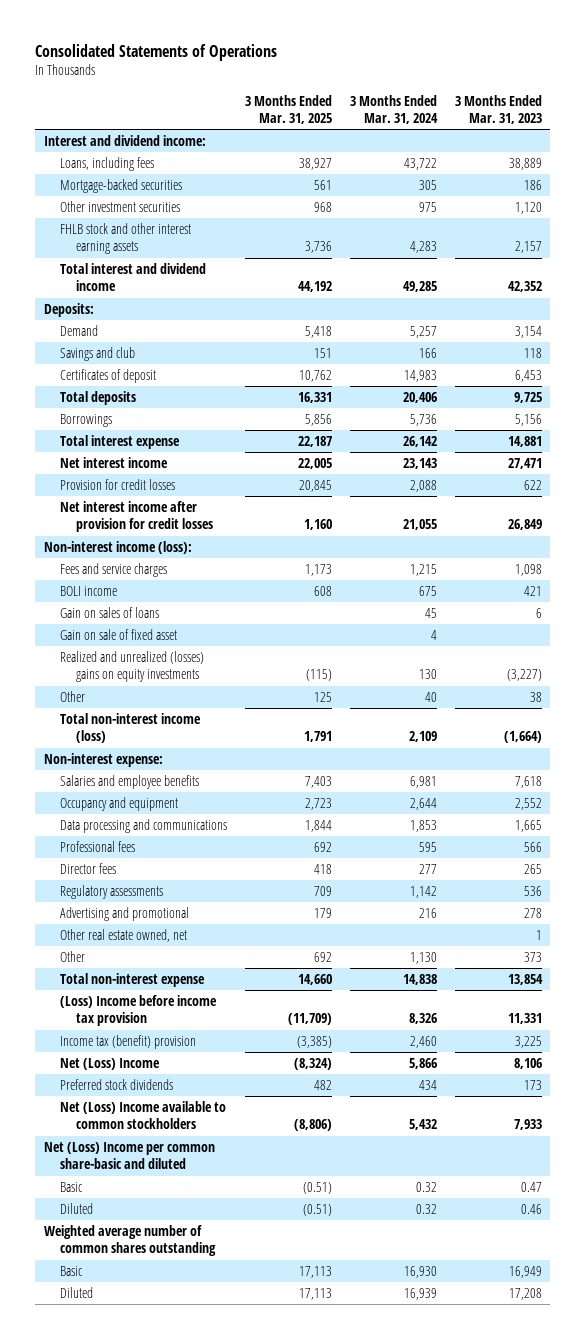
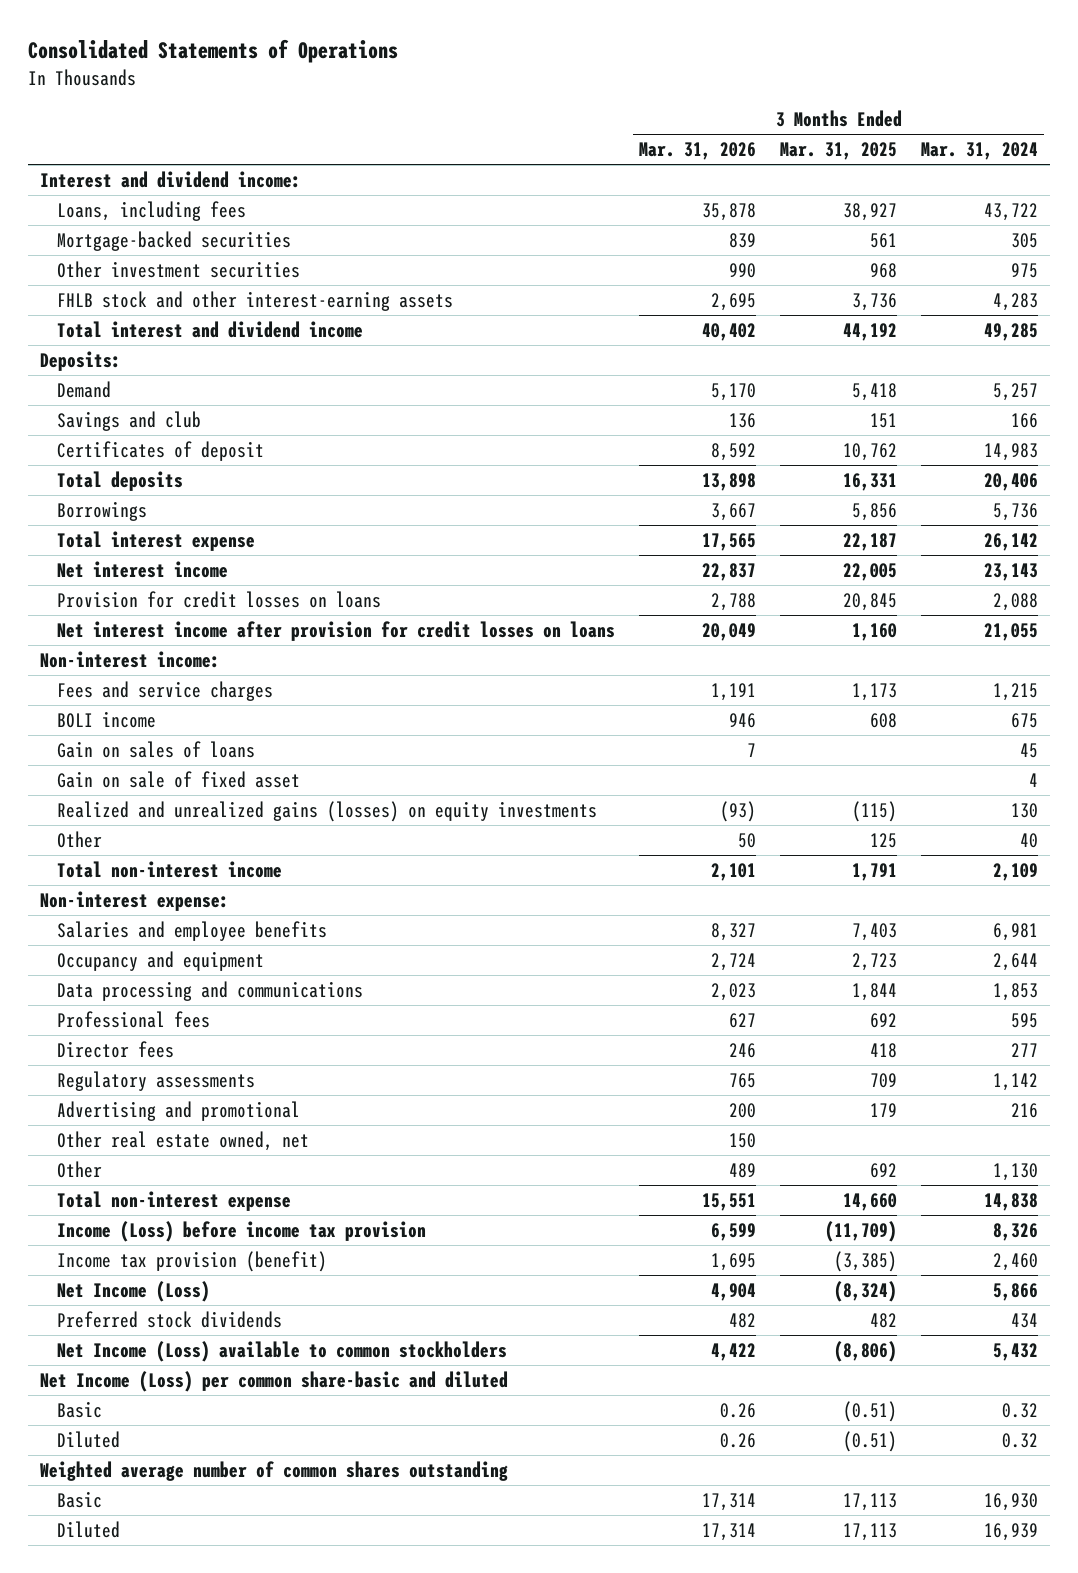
- | 3 Months Ended Mar. 31, 2025 | 3 Months Ended Mar. 31, 2024 | 3 Months Ended Mar. 31, 2023
+ | 3 Months Ended Mar. 31, 2026 | 3 Months Ended Mar. 31, 2025 | 3 Months Ended Mar. 31, 2024
- FHLB stock and other interest earning assets | 3,736 | 4,283 | 2,157
+ FHLB stock and other interest-earning assets | 2,695 | 3,736 | 4,283
- Provision for credit losses | 20,845 | 2,088 | 622
- Net interest income after provision for credit losses | 1,160 | 21,055 | 26,849
- Non-interest income (loss):
+ Provision for credit losses on loans | 2,788 | 20,845 | 2,088
+ Net interest income after provision for credit losses on loans | 20,049 | 1,160 | 21,055
+ Non-interest income:
- Realized and unrealized (losses) gains on equity investments | (115) | 130 | (3,227)
+ Realized and unrealized gains (losses) on equity investments | (93) | (115) | 130
- Total non-interest income (loss) | 1,791 | 2,109 | (1,664)
+ Total non-interest income | 2,101 | 1,791 | 2,109
- (Loss) Income before income tax provision | (11,709) | 8,326 | 11,331
- Income tax (benefit) provision | (3,385) | 2,460 | 3,225
- Net (Loss) Income | (8,324) | 5,866 | 8,106
+ Income (Loss) before income tax provision | 6,599 | (11,709) | 8,326
+ Income tax provision (benefit) | 1,695 | (3,385) | 2,460
+ Net Income (Loss) | 4,904 | (8,324) | 5,866
- Net (Loss) Income available to common stockholders | (8,806) | 5,432 | 7,933
- Net (Loss) Income per common share-basic and diluted
+ Net Income (Loss) available to common stockholders | 4,422 | (8,806) | 5,432
+ Net Income (Loss) per common share-basic and diluted

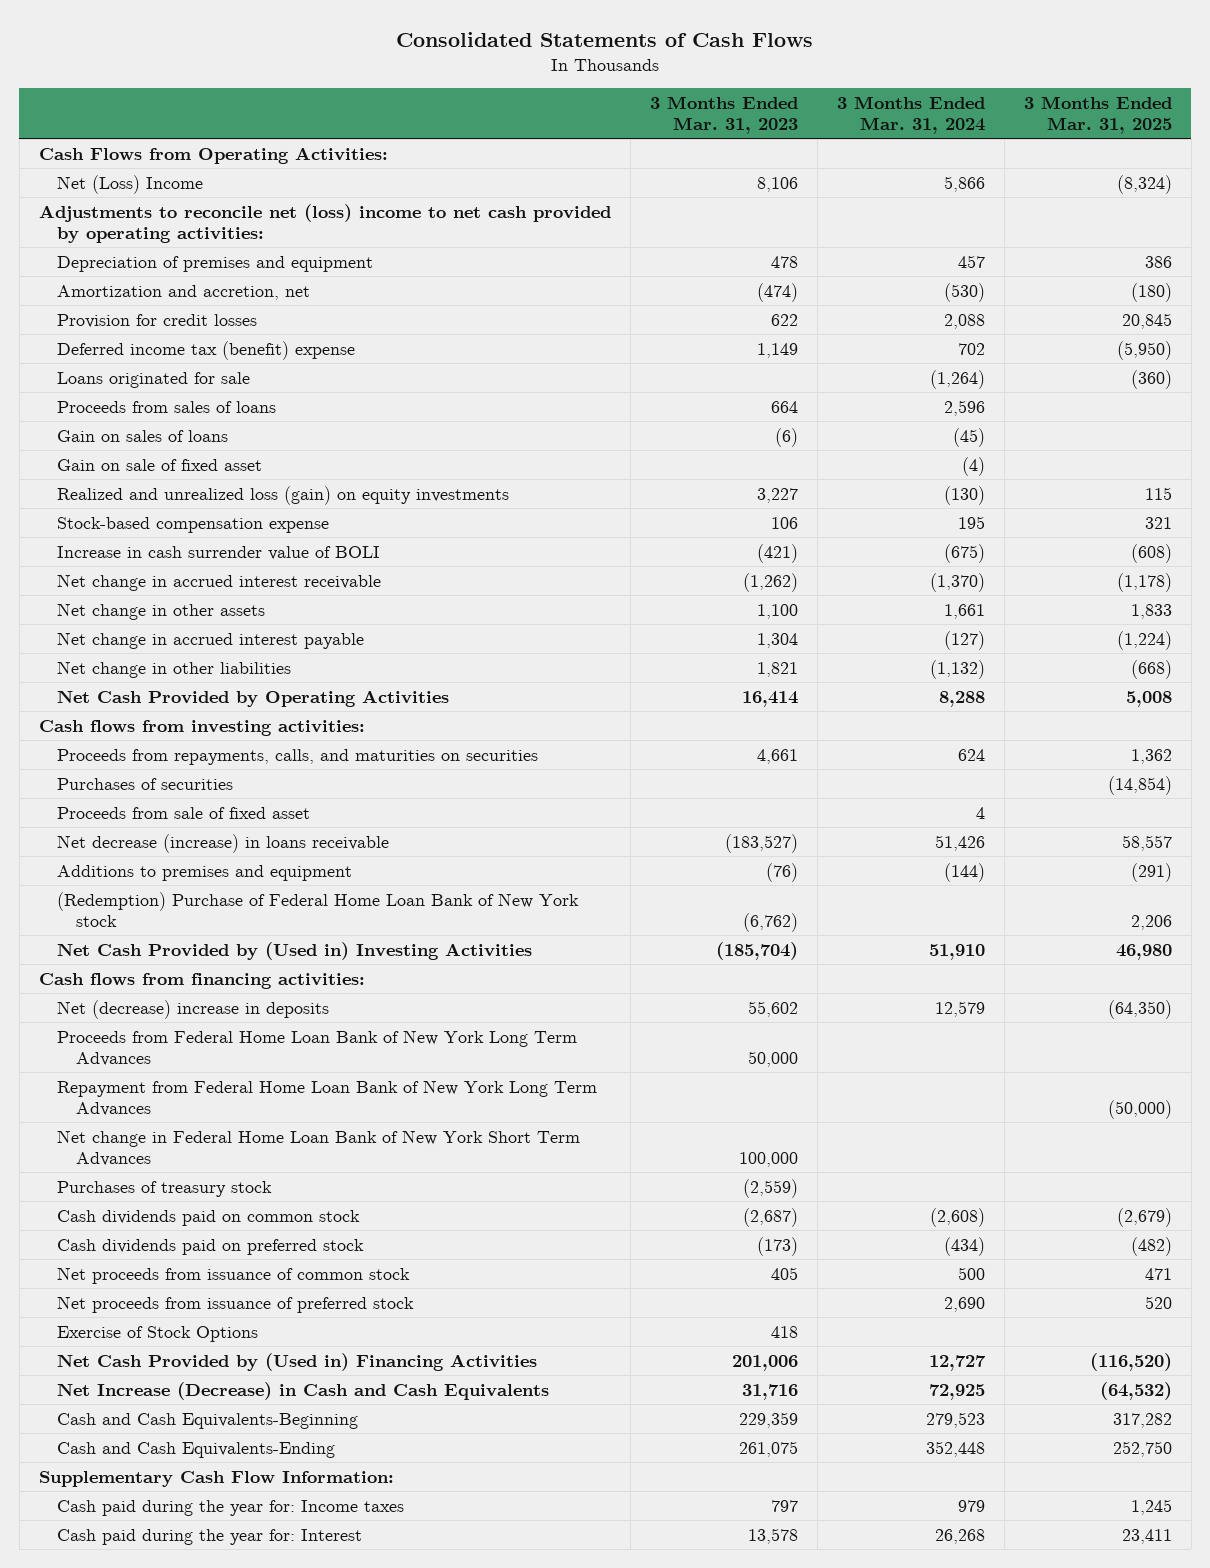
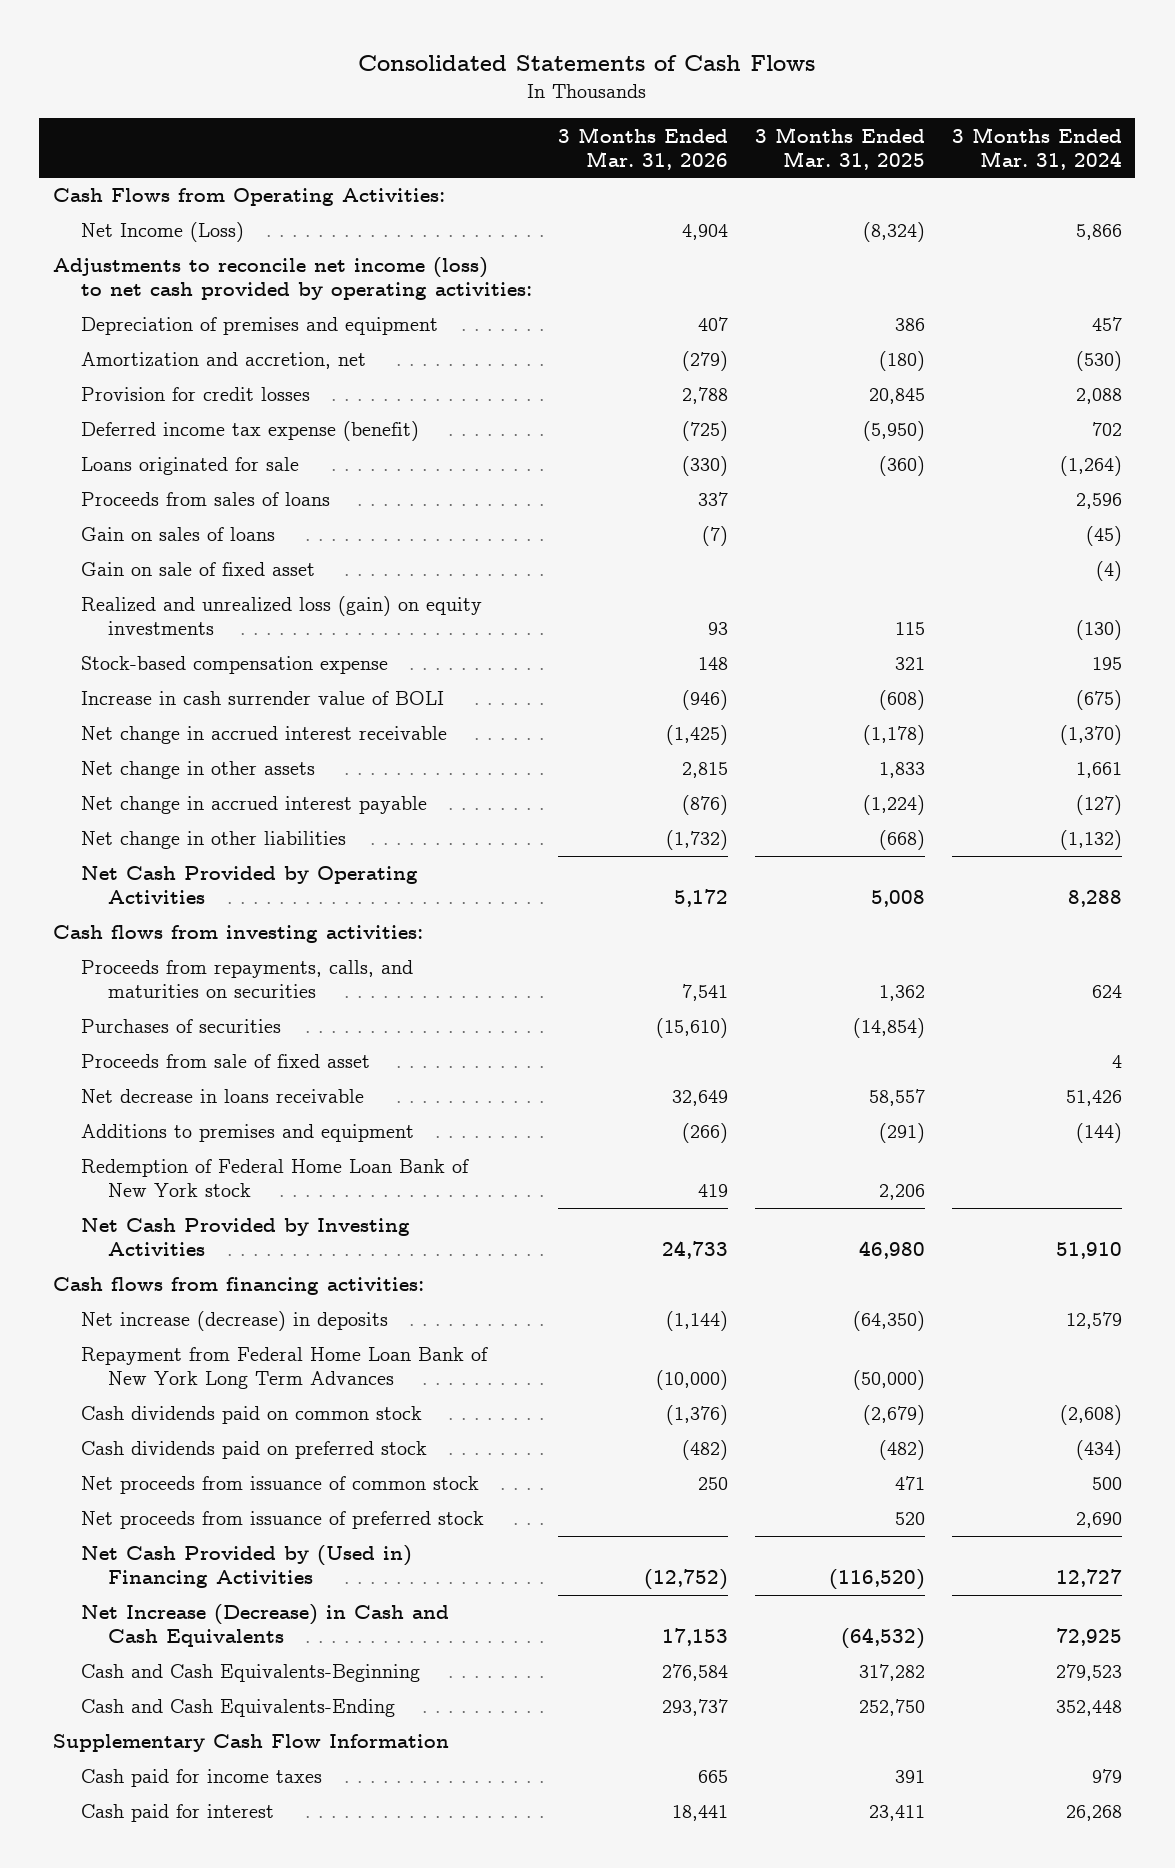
- | 3 Months Ended Mar. 31, 2023 | 3 Months Ended Mar. 31, 2024 | 3 Months Ended Mar. 31, 2025
+ | 3 Months Ended Mar. 31, 2026 | 3 Months Ended Mar. 31, 2025 | 3 Months Ended Mar. 31, 2024
- Net (Loss) Income | 8,106 | 5,866 | (8,324)
- Adjustments to reconcile net (loss) income to net cash provided by operating activities:
+ Net Income (Loss) | 4,904 | (8,324) | 5,866
+ Adjustments to reconcile net income (loss) to net cash provided by operating activities:
- Deferred income tax (benefit) expense | 1,149 | 702 | (5,950)
+ Deferred income tax expense (benefit) | (725) | (5,950) | 702
- Net decrease (increase) in loans receivable | (183,527) | 51,426 | 58,557
+ Net decrease in loans receivable | 32,649 | 58,557 | 51,426
- (Redemption) Purchase of Federal Home Loan Bank of New York stock | (6,762) | | 2,206
- Net Cash Provided by (Used in) Investing Activities | (185,704) | 51,910 | 46,980
+ Redemption of Federal Home Loan Bank of New York stock | 419 | 2,206 |
+ Net Cash Provided by Investing Activities | 24,733 | 46,980 | 51,910
- Net (decrease) increase in deposits | 55,602 | 12,579 | (64,350)
- Proceeds from Federal Home Loan Bank of New York Long Term Advances | 50,000 | |
+ Net increase (decrease) in deposits | (1,144) | (64,350) | 12,579
- Net change in Federal Home Loan Bank of New York Short Term Advances | 100,000 | |
- Purchases of treasury stock | (2,559) | |
- Exercise of Stock Options | 418 | |
- Supplementary Cash Flow Information:
- Cash paid during the year for: Income taxes | 797 | 979 | 1,245
- Cash paid during the year for: Interest | 13,578 | 26,268 | 23,411
+ Supplementary Cash Flow Information
+ Cash paid for income taxes | 665 | 391 | 979
+ Cash paid for interest | 18,441 | 23,411 | 26,268

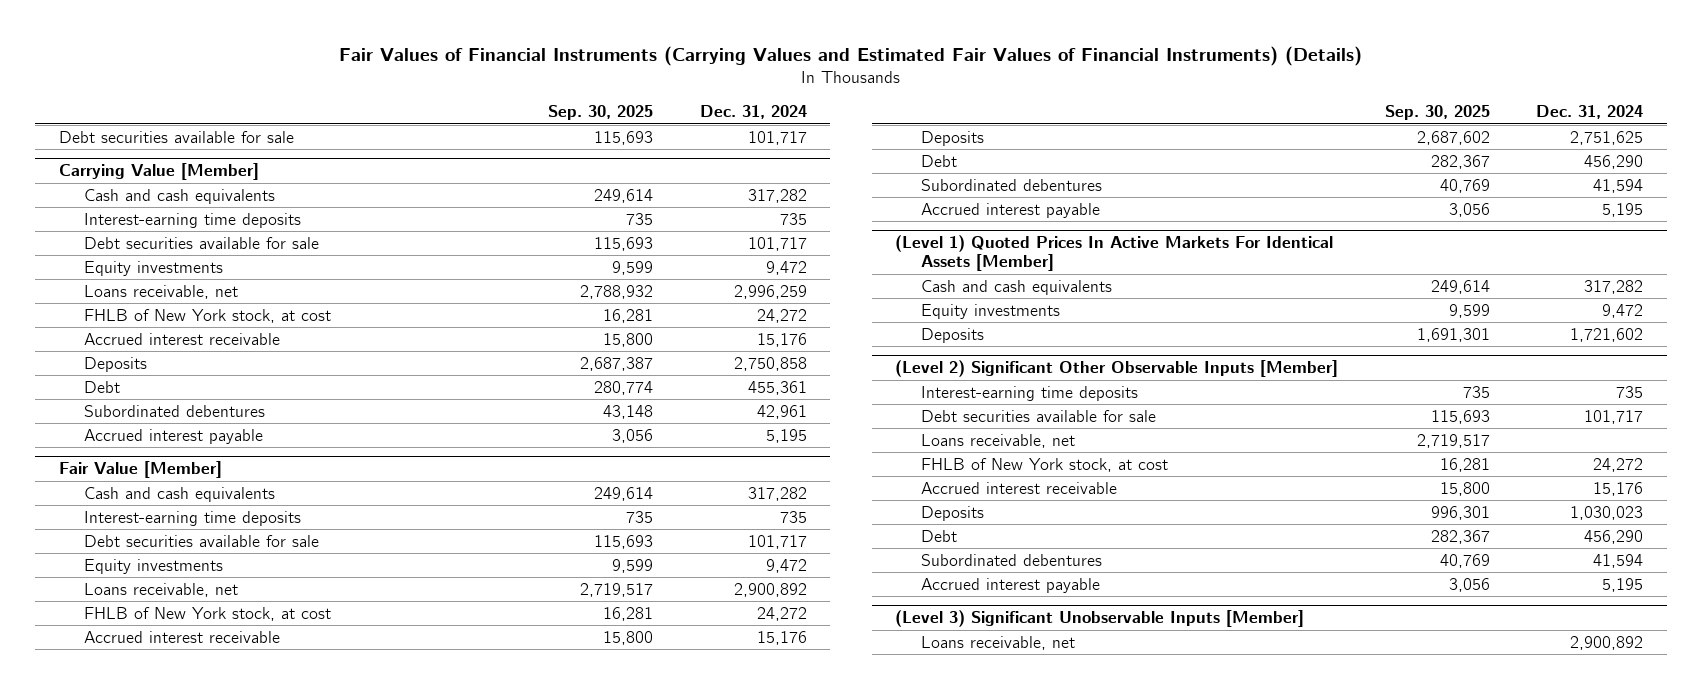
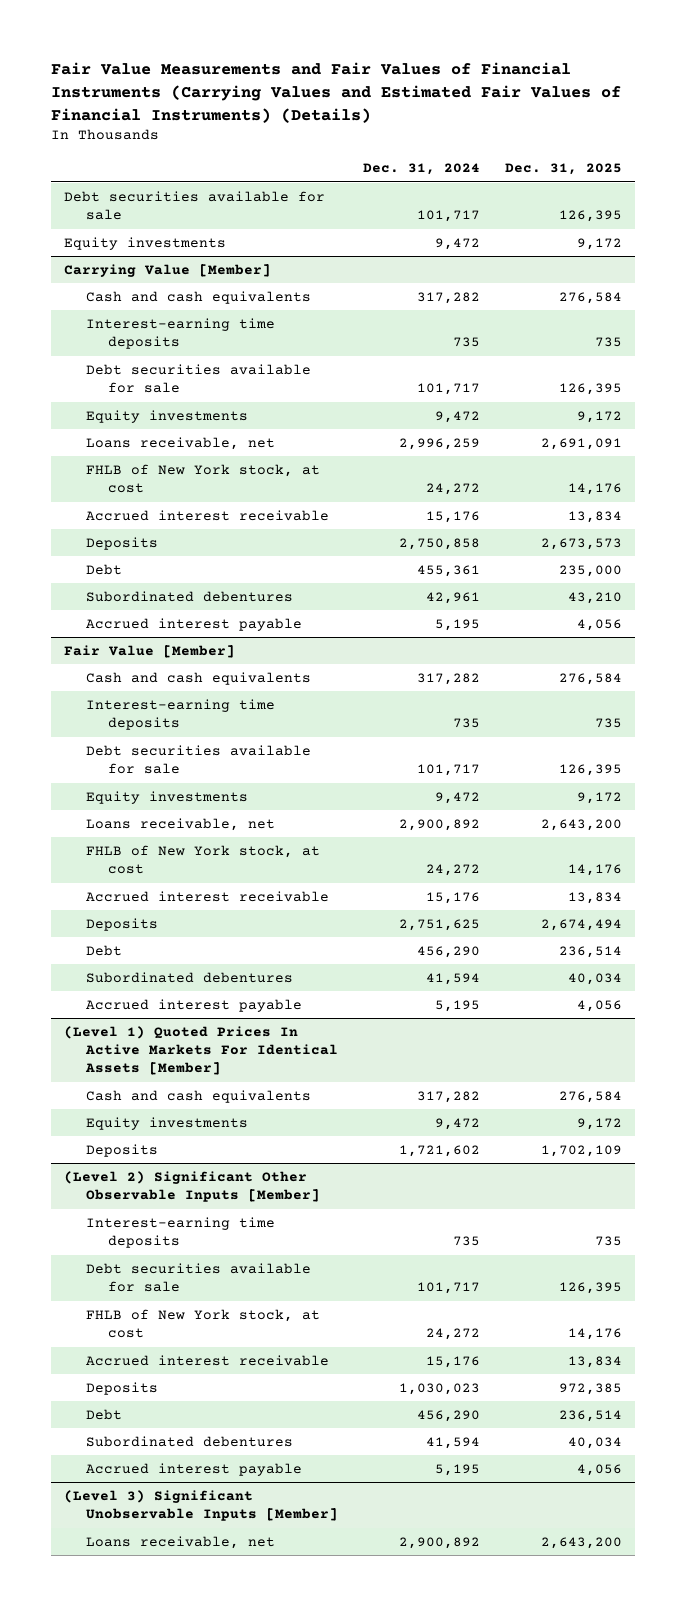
- Fair Values of Financial Instruments (Carrying Values and Estimated Fair Values of Financial Instruments) (Details)
+ Fair Value Measurements and Fair Values of Financial Instruments (Carrying Values and Estimated Fair Values of Financial Instruments) (Details)
- | Sep. 30, 2025 | Dec. 31, 2024
+ | Dec. 31, 2024 | Dec. 31, 2025
+ Equity investments | 9,472 | 9,172
@ (Level 2) Significant Other Observable Inputs [Member]
- Loans receivable, net | 2,719,517 |

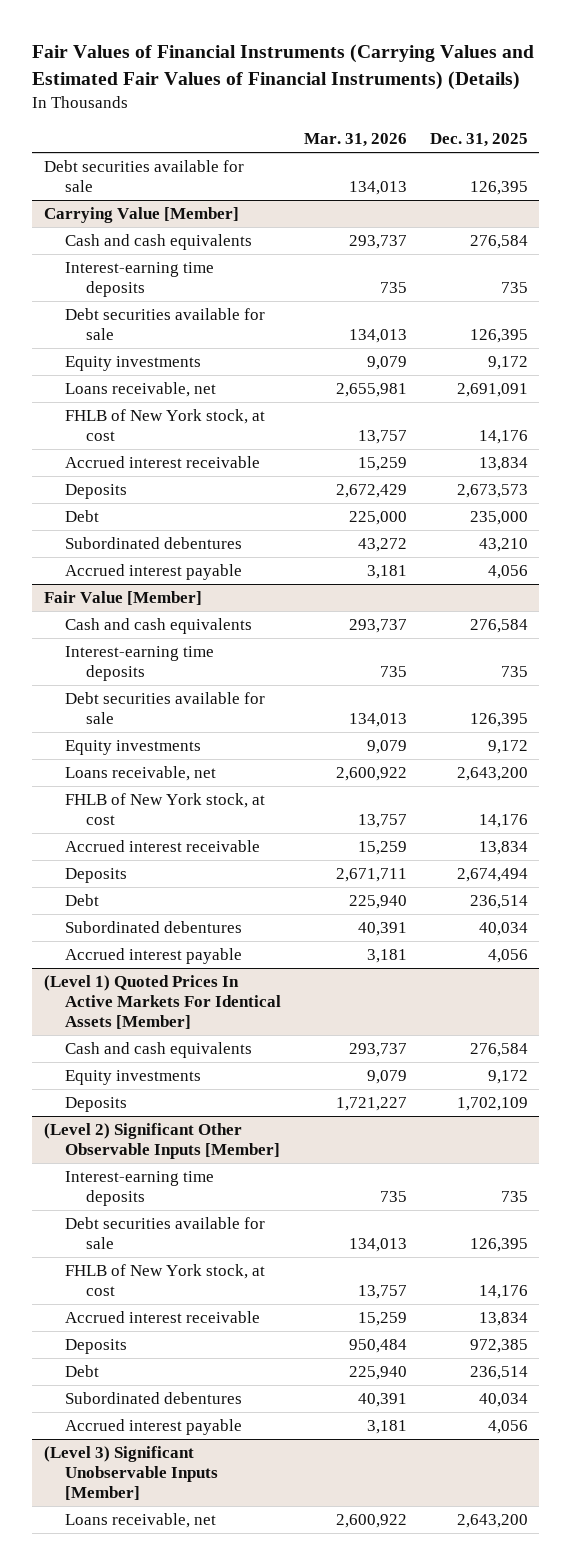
- Fair Value Measurements and Fair Values of Financial Instruments (Carrying Values and Estimated Fair Values of Financial Instruments) (Details)
+ Fair Values of Financial Instruments (Carrying Values and Estimated Fair Values of Financial Instruments) (Details)
- | Dec. 31, 2024 | Dec. 31, 2025
+ | Mar. 31, 2026 | Dec. 31, 2025
- Equity investments | 9,472 | 9,172

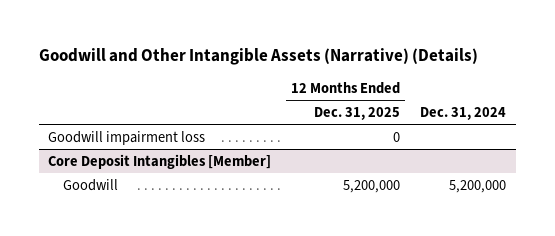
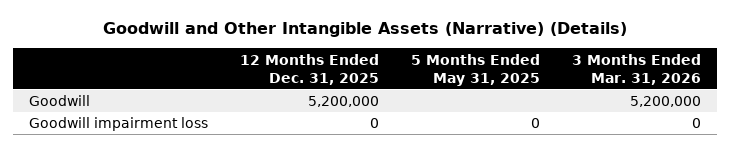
- | 12 Months Ended Dec. 31, 2025 | Dec. 31, 2024
+ | 12 Months Ended Dec. 31, 2025 | 5 Months Ended May 31, 2025 | 3 Months Ended Mar. 31, 2026
- Core Deposit Intangibles [Member]
moved down: Goodwill impairment loss | 0 | 0 | 0

